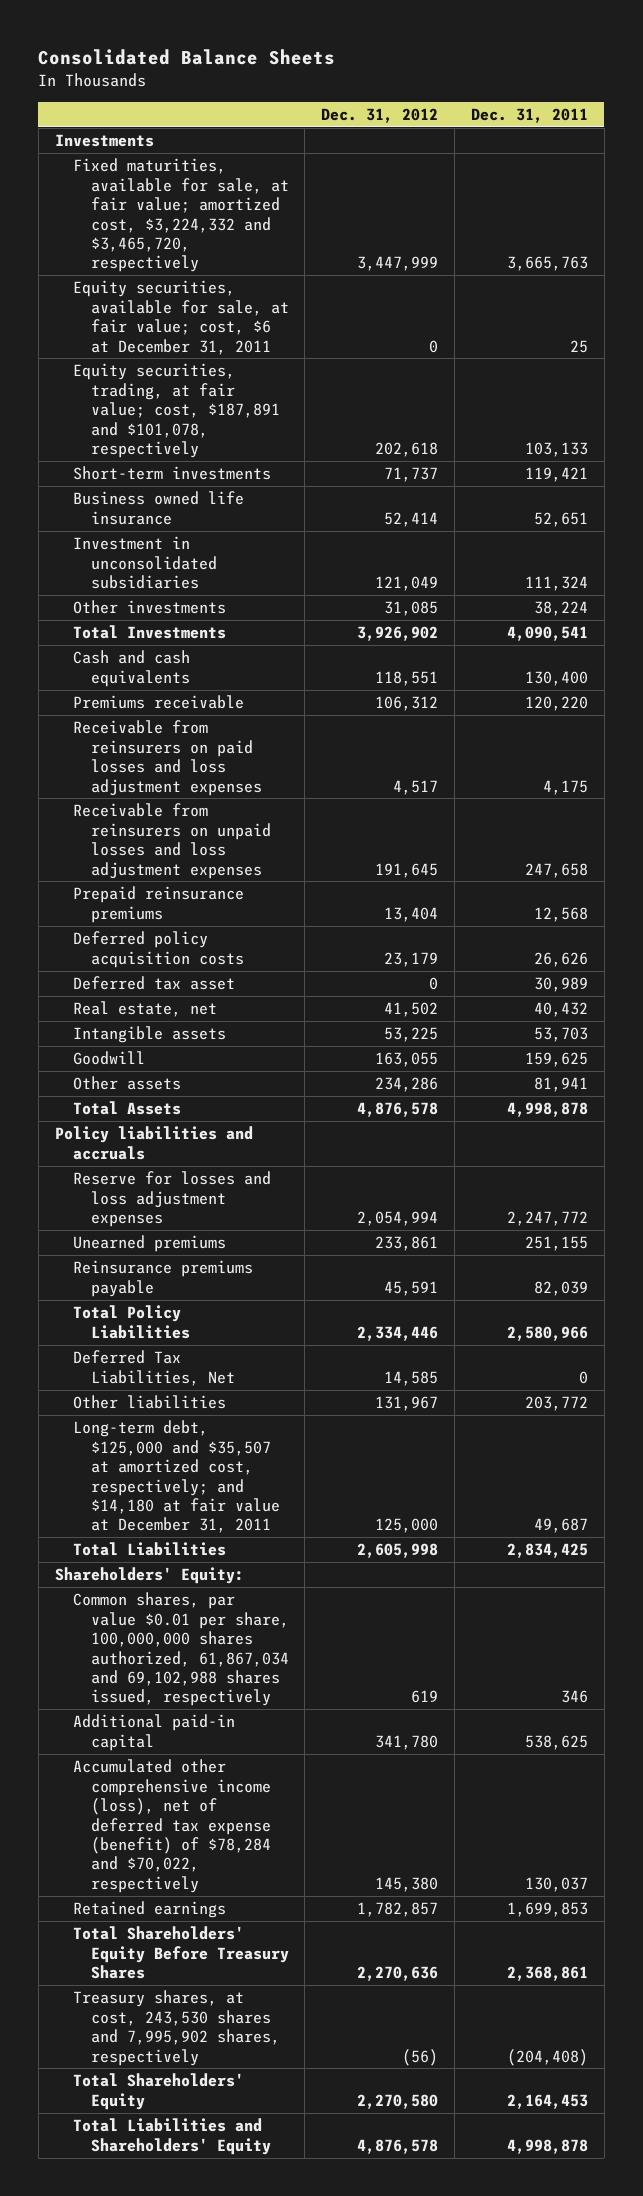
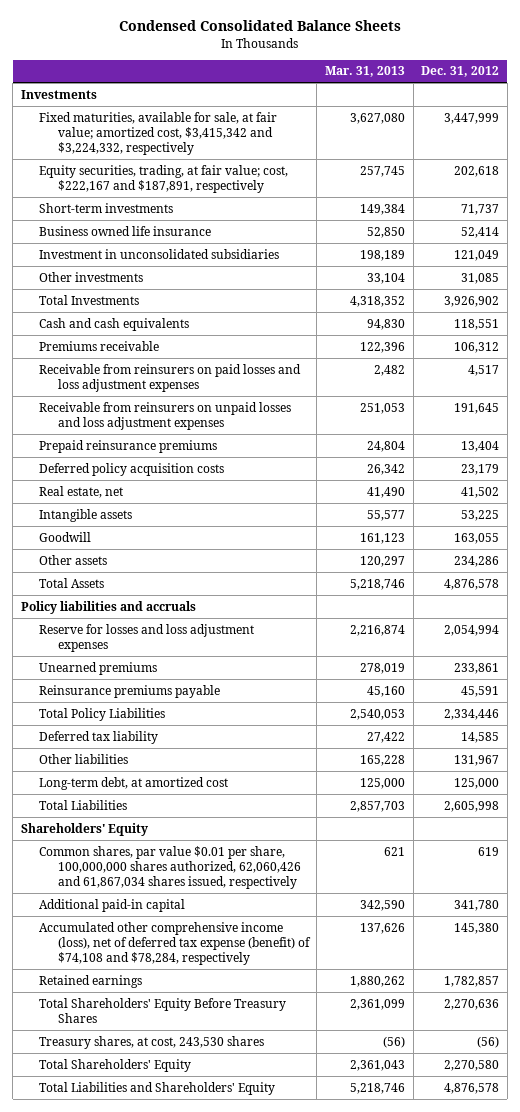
- Consolidated Balance Sheets
+ Condensed Consolidated Balance Sheets
- | Dec. 31, 2012 | Dec. 31, 2011
+ | Mar. 31, 2013 | Dec. 31, 2012
- Fixed maturities, available for sale, at fair value; amortized cost, $3,224,332 and $3,465,720, respectively | 3,447,999 | 3,665,763
- Equity securities, available for sale, at fair value; cost, $6 at December 31, 2011 | 0 | 25
- Equity securities, trading, at fair value; cost, $187,891 and $101,078, respectively | 202,618 | 103,133
+ Fixed maturities, available for sale, at fair value; amortized cost, $3,415,342 and $3,224,332, respectively | 3,627,080 | 3,447,999
+ Equity securities, trading, at fair value; cost, $222,167 and $187,891, respectively | 257,745 | 202,618
- Deferred tax asset | 0 | 30,989
- Deferred Tax Liabilities, Net | 14,585 | 0
+ Deferred tax liability | 27,422 | 14,585
- Long-term debt, $125,000 and $35,507 at amortized cost, respectively; and $14,180 at fair value at December 31, 2011 | 125,000 | 49,687
+ Long-term debt, at amortized cost | 125,000 | 125,000
- Shareholders' Equity:
- Common shares, par value $0.01 per share, 100,000,000 shares authorized, 61,867,034 and 69,102,988 shares issued, respectively | 619 | 346
+ Shareholders' Equity
+ Common shares, par value $0.01 per share, 100,000,000 shares authorized, 62,060,426 and 61,867,034 shares issued, respectively | 621 | 619
- Accumulated other comprehensive income (loss), net of deferred tax expense (benefit) of $78,284 and $70,022, respectively | 145,380 | 130,037
+ Accumulated other comprehensive income (loss), net of deferred tax expense (benefit) of $74,108 and $78,284, respectively | 137,626 | 145,380
- Treasury shares, at cost, 243,530 shares and 7,995,902 shares, respectively | (56) | (204,408)
+ Treasury shares, at cost, 243,530 shares | (56) | (56)

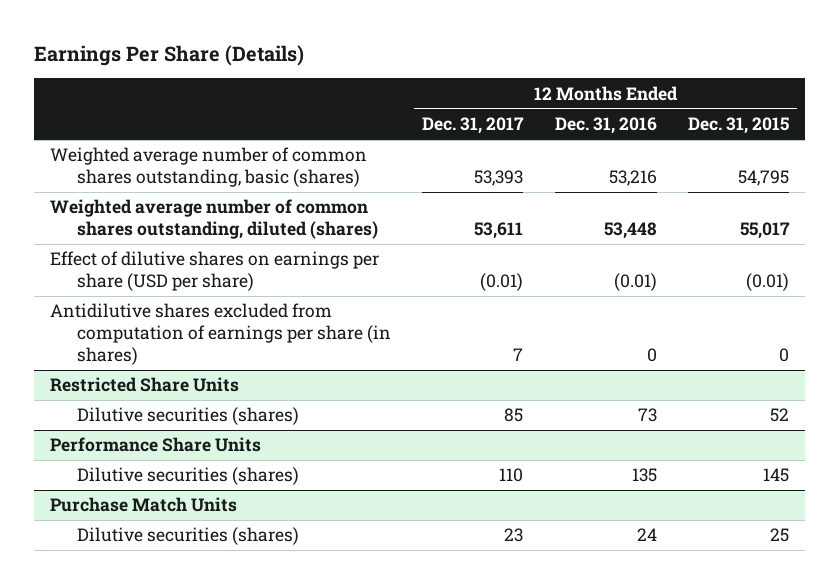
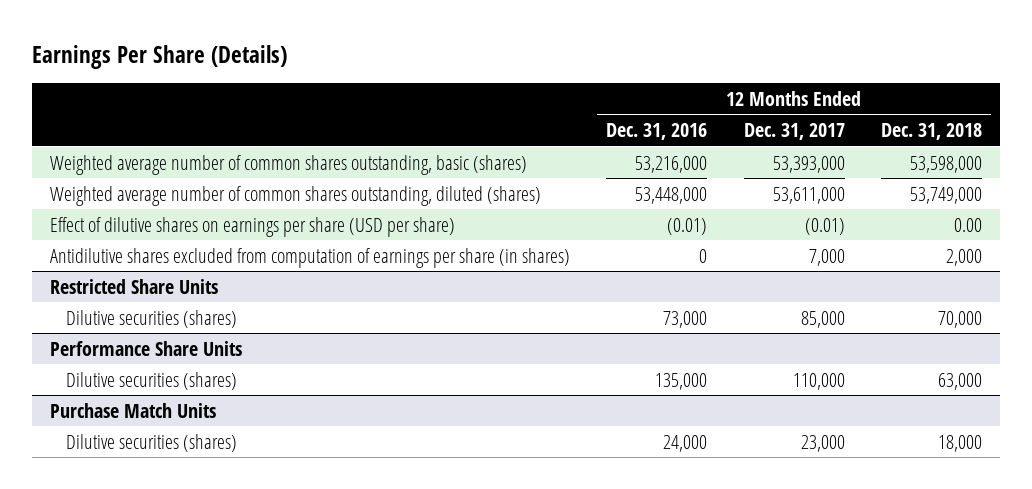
- | 12 Months Ended Dec. 31, 2017 | 12 Months Ended Dec. 31, 2016 | 12 Months Ended Dec. 31, 2015
+ | 12 Months Ended Dec. 31, 2016 | 12 Months Ended Dec. 31, 2017 | 12 Months Ended Dec. 31, 2018
- Weighted average number of common shares outstanding, basic (shares) | 53,393 | 53,216 | 54,795
- Weighted average number of common shares outstanding, diluted (shares) | 53,611 | 53,448 | 55,017
+ Weighted average number of common shares outstanding, basic (shares) | 53,216,000 | 53,393,000 | 53,598,000
+ Weighted average number of common shares outstanding, diluted (shares) | 53,448,000 | 53,611,000 | 53,749,000
- Antidilutive shares excluded from computation of earnings per share (in shares) | 7 | 0 | 0
+ Antidilutive shares excluded from computation of earnings per share (in shares) | 0 | 7,000 | 2,000
@ Restricted Share Units
- Dilutive securities (shares) | 85 | 73 | 52
+ Dilutive securities (shares) | 73,000 | 85,000 | 70,000
@ Performance Share Units
- Dilutive securities (shares) | 110 | 135 | 145
+ Dilutive securities (shares) | 135,000 | 110,000 | 63,000
@ Purchase Match Units
- Dilutive securities (shares) | 23 | 24 | 25
+ Dilutive securities (shares) | 24,000 | 23,000 | 18,000

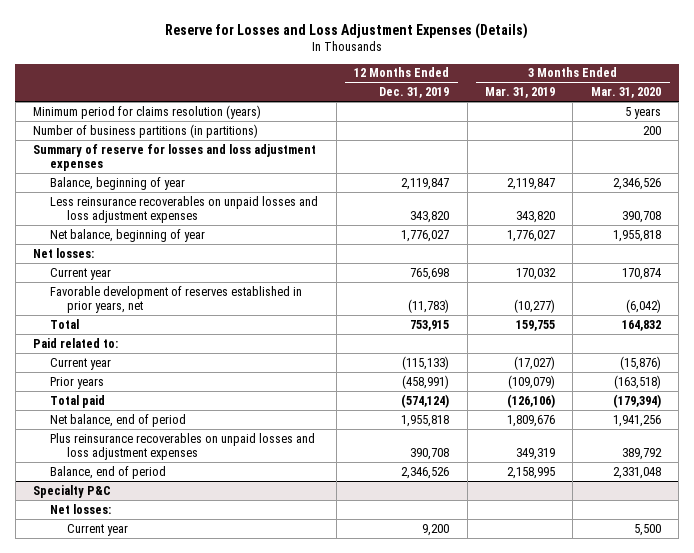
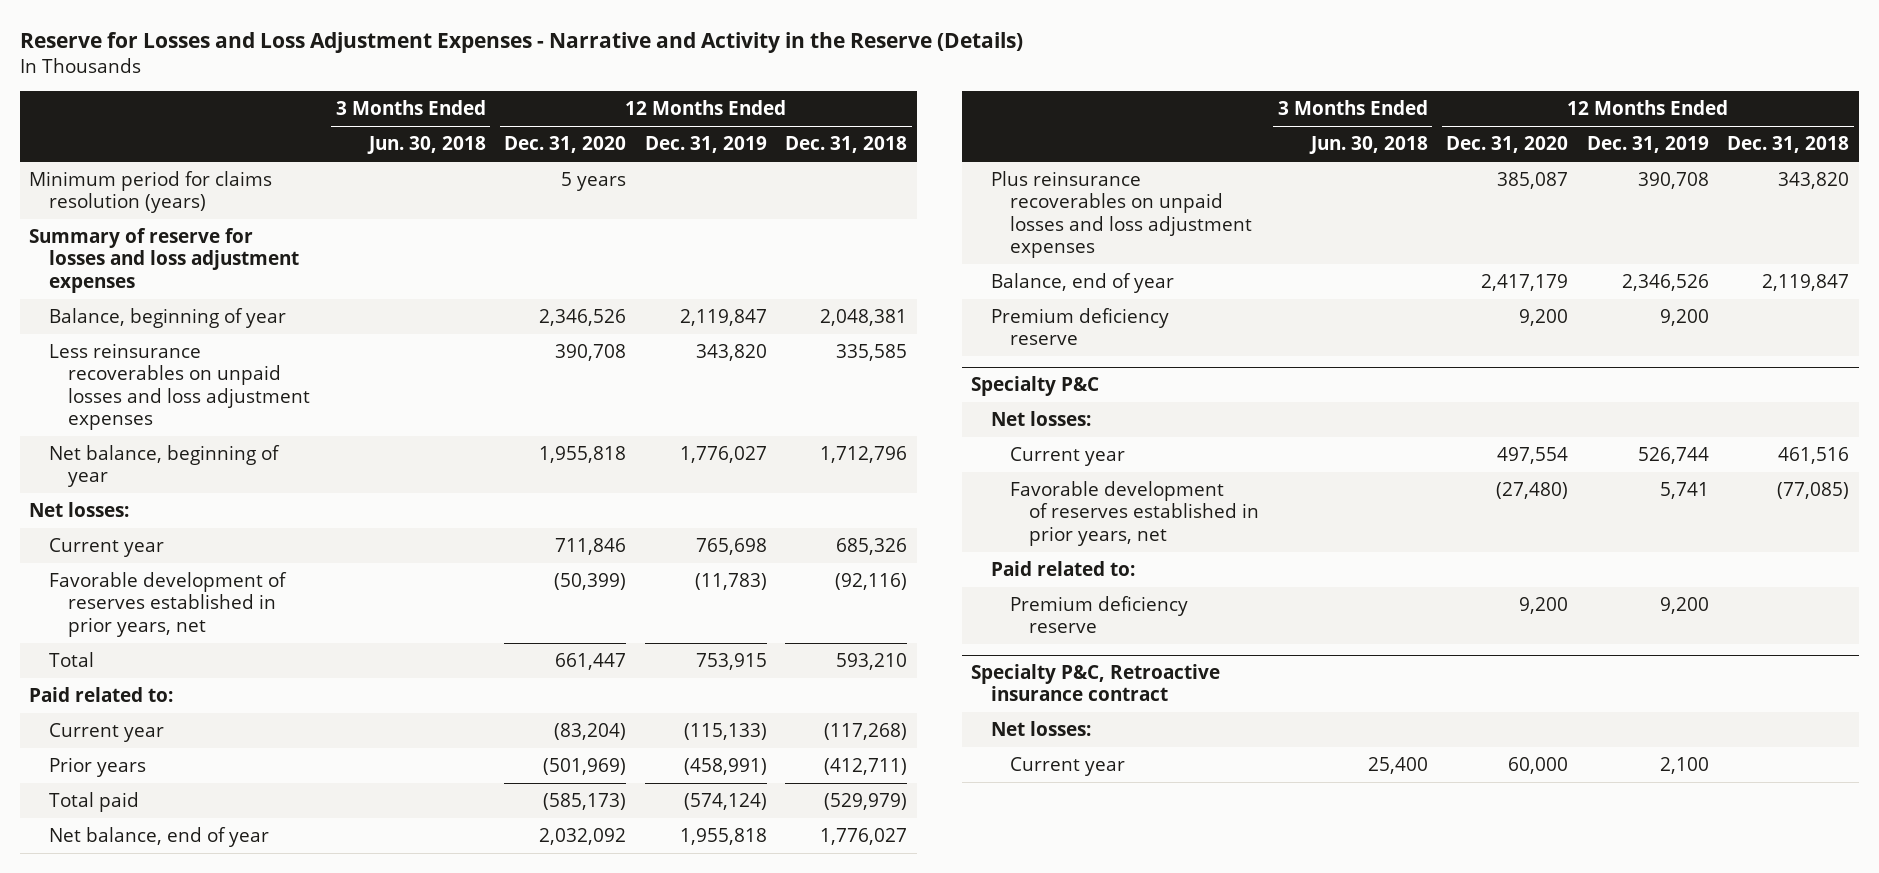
- Reserve for Losses and Loss Adjustment Expenses (Details)
+ Reserve for Losses and Loss Adjustment Expenses - Narrative and Activity in the Reserve (Details)
- | 12 Months Ended Dec. 31, 2019 | 3 Months Ended Mar. 31, 2019 | 3 Months Ended Mar. 31, 2020
+ | 3 Months Ended Jun. 30, 2018 | 12 Months Ended Dec. 31, 2020 | 12 Months Ended Dec. 31, 2019 | 12 Months Ended Dec. 31, 2018
- Number of business partitions (in partitions) | | | 200
- Net balance, end of period | 1,955,818 | 1,809,676 | 1,941,256
+ Net balance, end of year | | 2,032,092 | 1,955,818 | 1,776,027
- Balance, end of period | 2,346,526 | 2,158,995 | 2,331,048
+ Balance, end of year | | 2,417,179 | 2,346,526 | 2,119,847
+ Premium deficiency reserve | | 9,200 | 9,200 |
@ Specialty P&C
- Current year | 9,200 | | 5,500
+ Current year | | 497,554 | 526,744 | 461,516
+ Favorable development of reserves established in prior years, net | | (27,480) | 5,741 | (77,085)
+ Paid related to:
+ Premium deficiency reserve | | 9,200 | 9,200 |
+ Specialty P&C, Retroactive insurance contract
+ Net losses:
+ Current year | 25,400 | 60,000 | 2,100 |

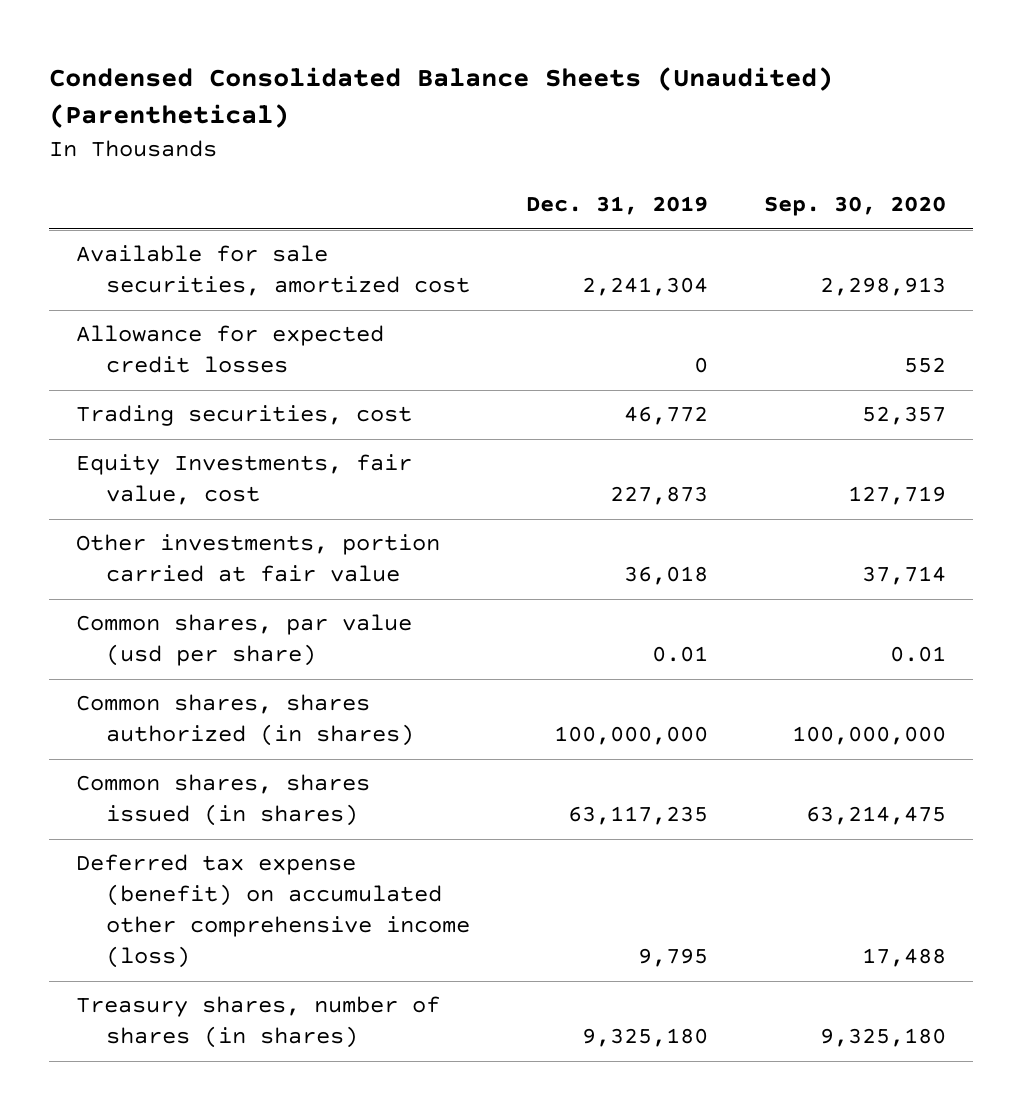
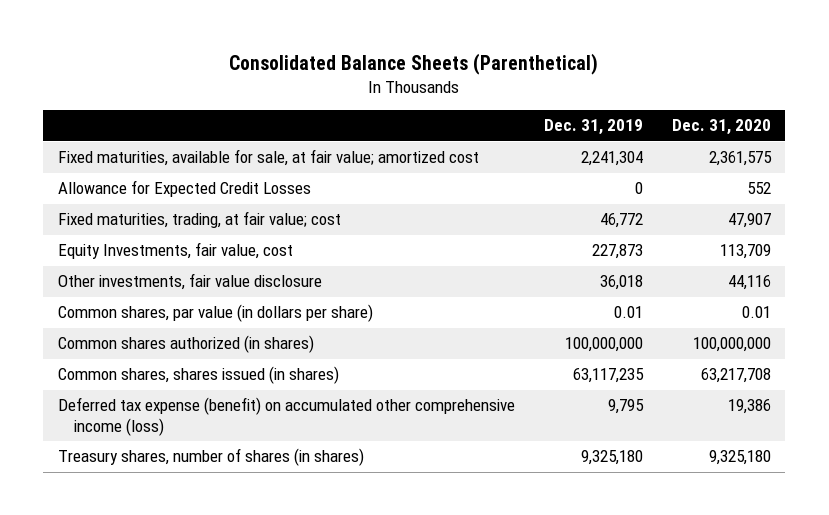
- Condensed Consolidated Balance Sheets (Unaudited) (Parenthetical)
+ Consolidated Balance Sheets (Parenthetical)
- | Dec. 31, 2019 | Sep. 30, 2020
+ | Dec. 31, 2019 | Dec. 31, 2020
- Available for sale securities, amortized cost | 2,241,304 | 2,298,913
- Allowance for expected credit losses | 0 | 552
- Trading securities, cost | 46,772 | 52,357
+ Fixed maturities, available for sale, at fair value; amortized cost | 2,241,304 | 2,361,575
+ Allowance for Expected Credit Losses | 0 | 552
+ Fixed maturities, trading, at fair value; cost | 46,772 | 47,907
- Other investments, portion carried at fair value | 36,018 | 37,714
- Common shares, par value (usd per share) | 0.01 | 0.01
- Common shares, shares authorized (in shares) | 100,000,000 | 100,000,000
+ Other investments, fair value disclosure | 36,018 | 44,116
+ Common shares, par value (in dollars per share) | 0.01 | 0.01
+ Common shares authorized (in shares) | 100,000,000 | 100,000,000

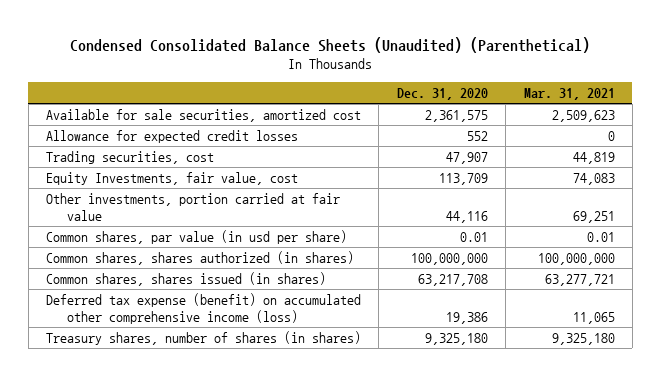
- Consolidated Balance Sheets (Parenthetical)
+ Condensed Consolidated Balance Sheets (Unaudited) (Parenthetical)
- | Dec. 31, 2019 | Dec. 31, 2020
+ | Dec. 31, 2020 | Mar. 31, 2021
- Fixed maturities, available for sale, at fair value; amortized cost | 2,241,304 | 2,361,575
- Allowance for Expected Credit Losses | 0 | 552
- Fixed maturities, trading, at fair value; cost | 46,772 | 47,907
+ Available for sale securities, amortized cost | 2,361,575 | 2,509,623
+ Allowance for expected credit losses | 552 | 0
+ Trading securities, cost | 47,907 | 44,819
- Other investments, fair value disclosure | 36,018 | 44,116
- Common shares, par value (in dollars per share) | 0.01 | 0.01
- Common shares authorized (in shares) | 100,000,000 | 100,000,000
+ Other investments, portion carried at fair value | 44,116 | 69,251
+ Common shares, par value (in usd per share) | 0.01 | 0.01
+ Common shares, shares authorized (in shares) | 100,000,000 | 100,000,000

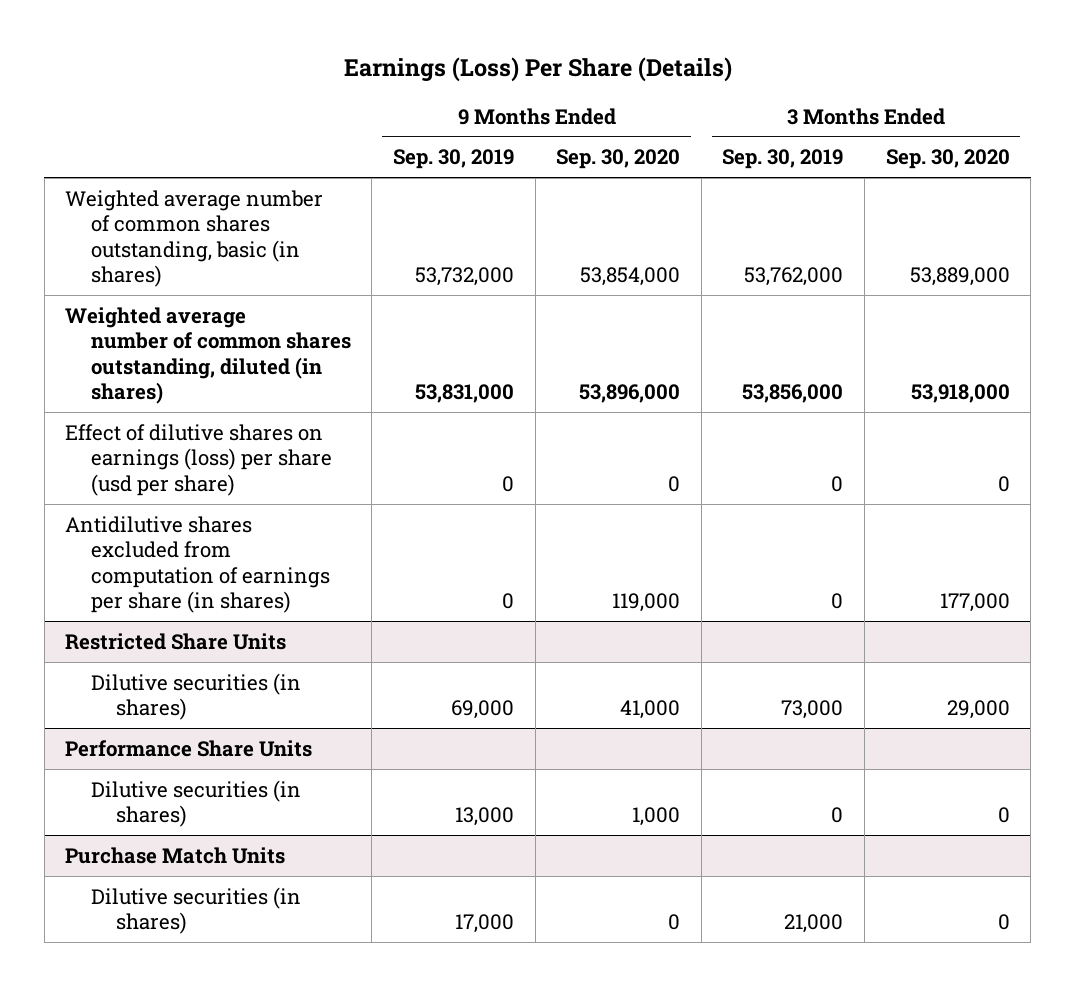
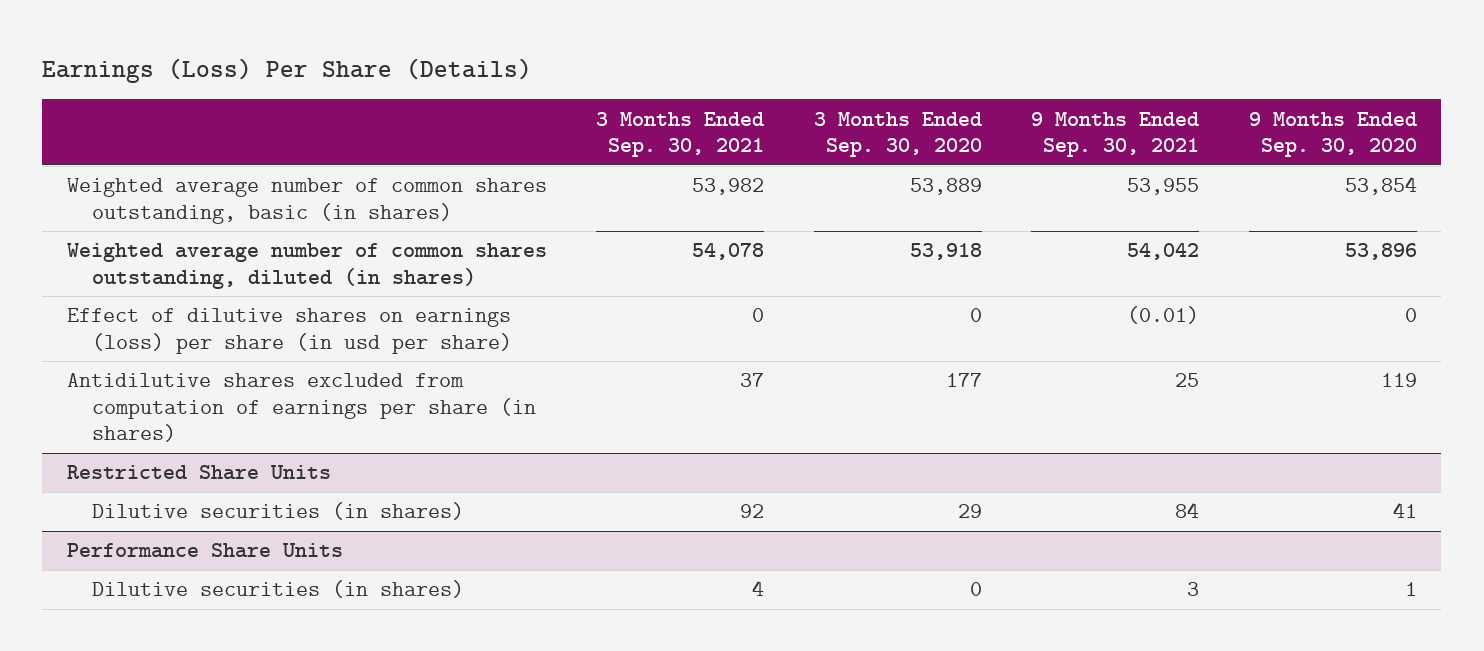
- | 9 Months Ended Sep. 30, 2019 | 9 Months Ended Sep. 30, 2020 | 3 Months Ended Sep. 30, 2019 | 3 Months Ended Sep. 30, 2020
+ | 3 Months Ended Sep. 30, 2021 | 3 Months Ended Sep. 30, 2020 | 9 Months Ended Sep. 30, 2021 | 9 Months Ended Sep. 30, 2020
- Weighted average number of common shares outstanding, basic (in shares) | 53,732,000 | 53,854,000 | 53,762,000 | 53,889,000
- Weighted average number of common shares outstanding, diluted (in shares) | 53,831,000 | 53,896,000 | 53,856,000 | 53,918,000
- Effect of dilutive shares on earnings (loss) per share (usd per share) | 0 | 0 | 0 | 0
- Antidilutive shares excluded from computation of earnings per share (in shares) | 0 | 119,000 | 0 | 177,000
+ Weighted average number of common shares outstanding, basic (in shares) | 53,982 | 53,889 | 53,955 | 53,854
+ Weighted average number of common shares outstanding, diluted (in shares) | 54,078 | 53,918 | 54,042 | 53,896
+ Effect of dilutive shares on earnings (loss) per share (in usd per share) | 0 | 0 | (0.01) | 0
+ Antidilutive shares excluded from computation of earnings per share (in shares) | 37 | 177 | 25 | 119
@ Restricted Share Units
- Dilutive securities (in shares) | 69,000 | 41,000 | 73,000 | 29,000
+ Dilutive securities (in shares) | 92 | 29 | 84 | 41
@ Performance Share Units
- Dilutive securities (in shares) | 13,000 | 1,000 | 0 | 0
- Purchase Match Units
- Dilutive securities (in shares) | 17,000 | 0 | 21,000 | 0
@ Performance Share Units
+ Dilutive securities (in shares) | 4 | 0 | 3 | 1

